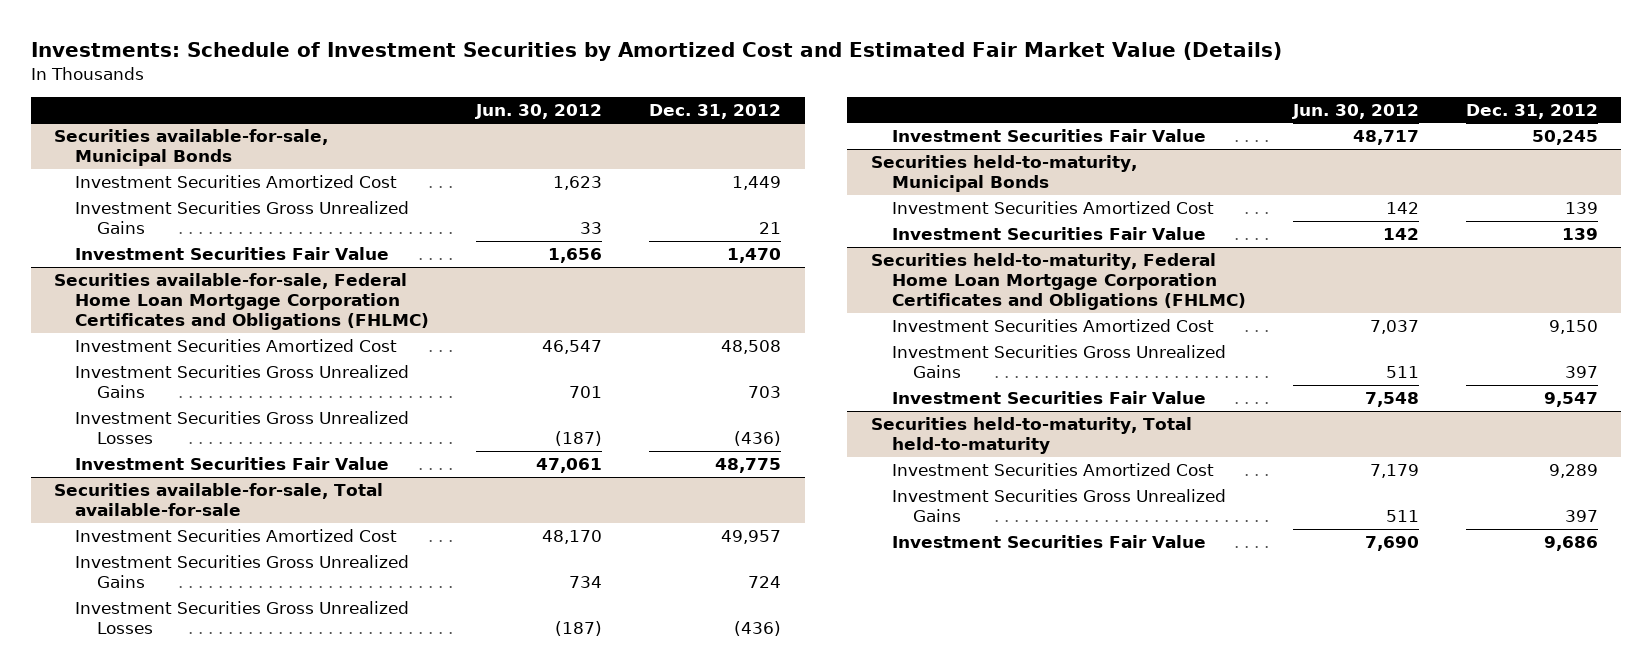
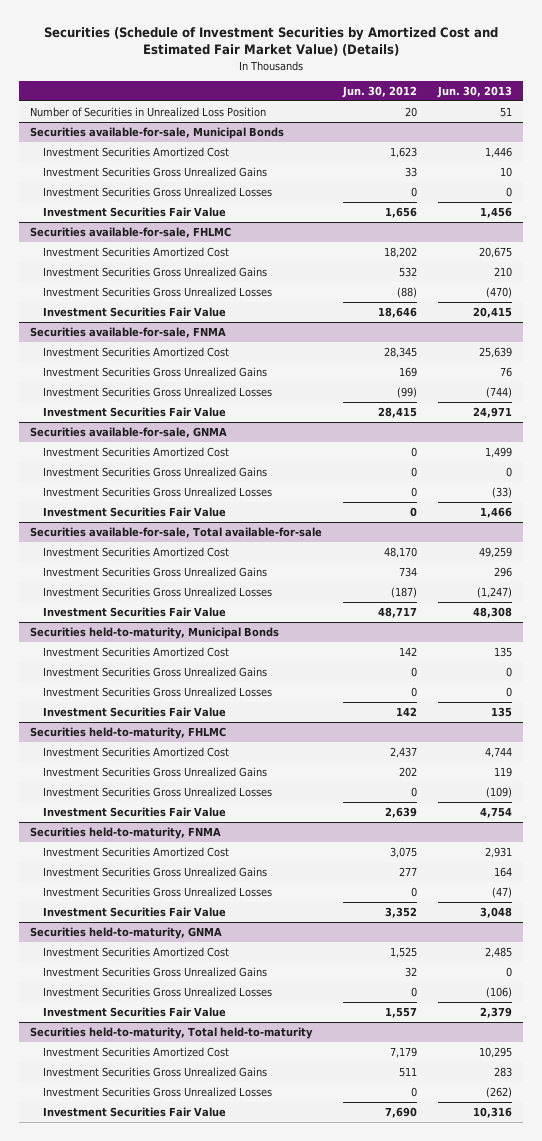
- Investments: Schedule of Investment Securities by Amortized Cost and Estimated Fair Market Value (Details)
+ Securities (Schedule of Investment Securities by Amortized Cost and Estimated Fair Market Value) (Details)
- | Jun. 30, 2012 | Dec. 31, 2012
+ | Jun. 30, 2012 | Jun. 30, 2013
+ Number of Securities in Unrealized Loss Position | 20 | 51
@ Securities available-for-sale, Municipal Bonds
+ Investment Securities Gross Unrealized Losses | 0 | 0
- Securities available-for-sale, Federal Home Loan Mortgage Corporation Certificates and Obligations (FHLMC)
- Investment Securities Amortized Cost | 46,547 | 48,508
- Investment Securities Gross Unrealized Gains | 701 | 703
- Investment Securities Gross Unrealized Losses | (187) | (436)
- Investment Securities Fair Value | 47,061 | 48,775
+ Securities available-for-sale, FHLMC
+ Investment Securities Amortized Cost | 18,202 | 20,675
+ Investment Securities Gross Unrealized Gains | 532 | 210
+ Investment Securities Gross Unrealized Losses | (88) | (470)
+ Investment Securities Fair Value | 18,646 | 20,415
+ Securities available-for-sale, FNMA
+ Investment Securities Amortized Cost | 28,345 | 25,639
+ Investment Securities Gross Unrealized Gains | 169 | 76
+ Investment Securities Gross Unrealized Losses | (99) | (744)
+ Investment Securities Fair Value | 28,415 | 24,971
+ Securities available-for-sale, GNMA
+ Investment Securities Amortized Cost | 0 | 1,499
+ Investment Securities Gross Unrealized Gains | 0 | 0
+ Investment Securities Gross Unrealized Losses | 0 | (33)
+ Investment Securities Fair Value | 0 | 1,466
@ Securities held-to-maturity, Municipal Bonds
+ Investment Securities Gross Unrealized Gains | 0 | 0
+ Investment Securities Gross Unrealized Losses | 0 | 0
- Securities held-to-maturity, Federal Home Loan Mortgage Corporation Certificates and Obligations (FHLMC)
- Investment Securities Amortized Cost | 7,037 | 9,150
- Investment Securities Gross Unrealized Gains | 511 | 397
- Investment Securities Fair Value | 7,548 | 9,547
+ Securities held-to-maturity, FHLMC
+ Investment Securities Amortized Cost | 2,437 | 4,744
+ Investment Securities Gross Unrealized Gains | 202 | 119
+ Investment Securities Gross Unrealized Losses | 0 | (109)
+ Investment Securities Fair Value | 2,639 | 4,754
+ Securities held-to-maturity, FNMA
+ Investment Securities Amortized Cost | 3,075 | 2,931
+ Investment Securities Gross Unrealized Gains | 277 | 164
+ Investment Securities Gross Unrealized Losses | 0 | (47)
+ Investment Securities Fair Value | 3,352 | 3,048
+ Securities held-to-maturity, GNMA
+ Investment Securities Amortized Cost | 1,525 | 2,485
+ Investment Securities Gross Unrealized Gains | 32 | 0
+ Investment Securities Gross Unrealized Losses | 0 | (106)
+ Investment Securities Fair Value | 1,557 | 2,379
@ Securities held-to-maturity, Total held-to-maturity
+ Investment Securities Gross Unrealized Losses | 0 | (262)

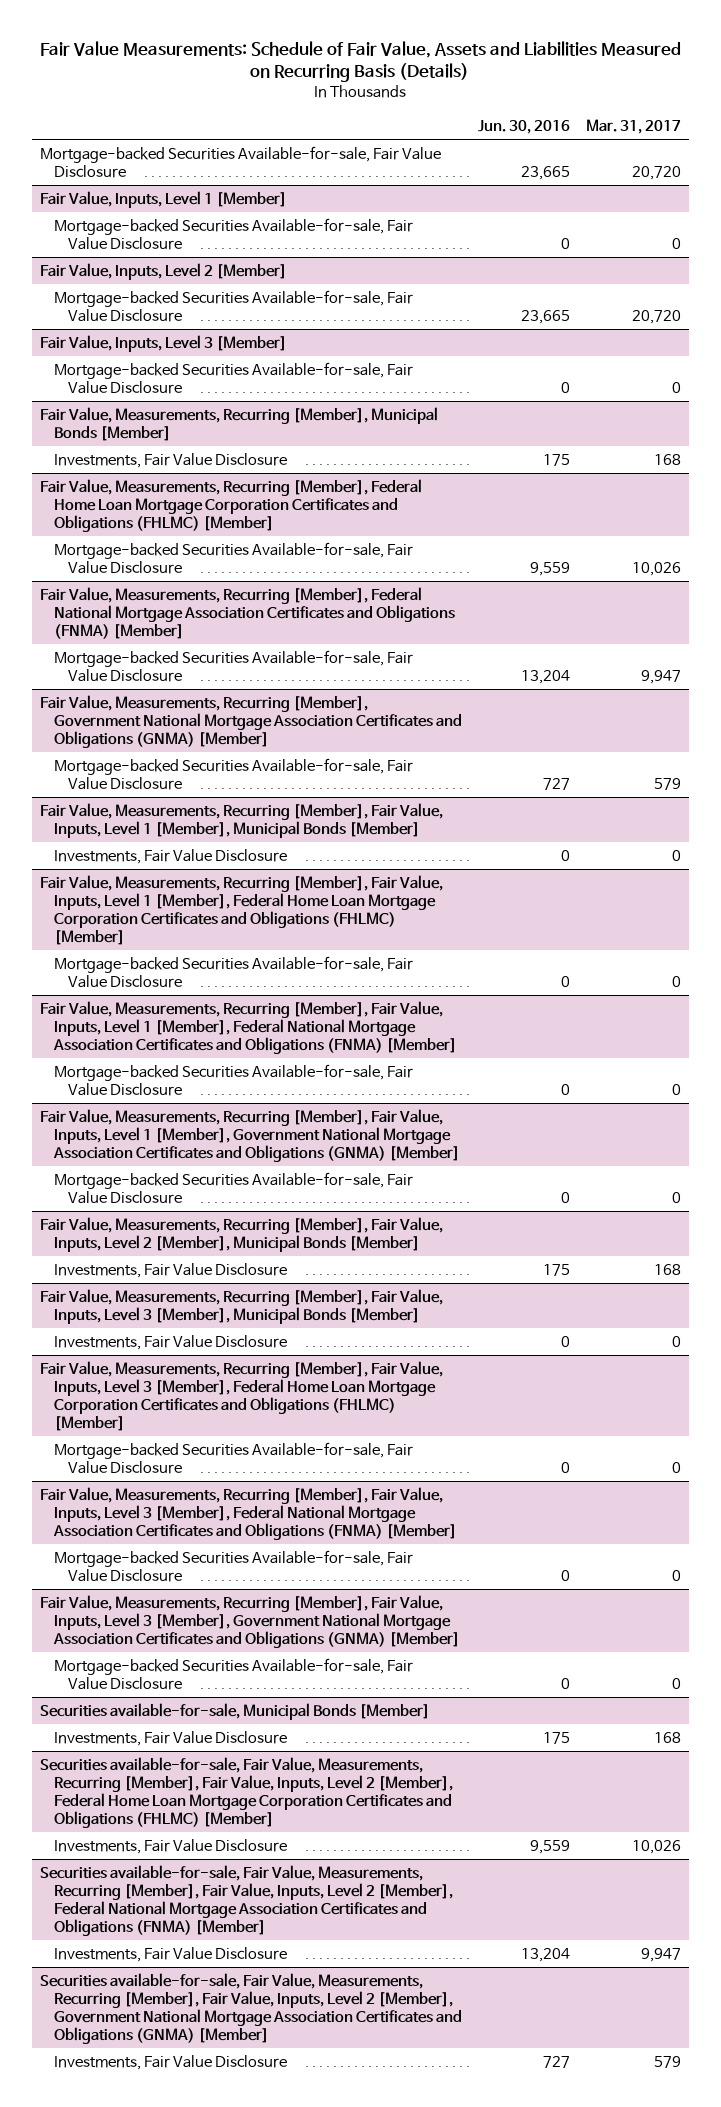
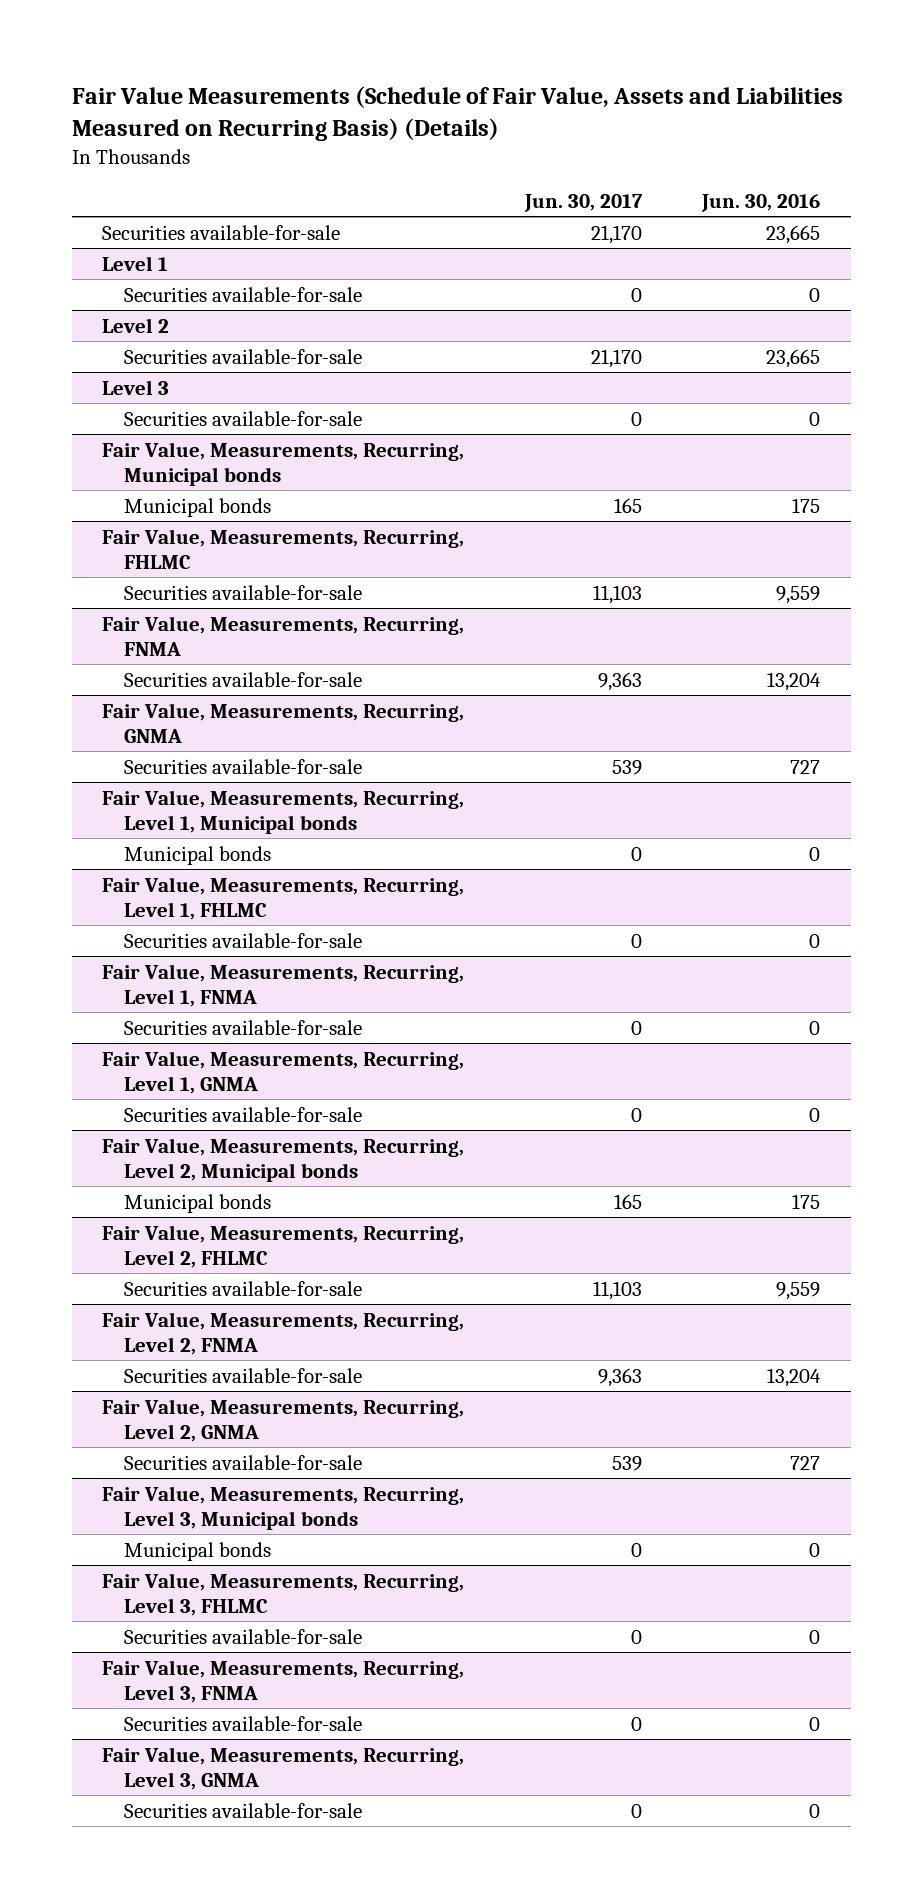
- Fair Value Measurements: Schedule of Fair Value, Assets and Liabilities Measured on Recurring Basis (Details)
+ Fair Value Measurements (Schedule of Fair Value, Assets and Liabilities Measured on Recurring Basis) (Details)
- | Jun. 30, 2016 | Mar. 31, 2017
+ | Jun. 30, 2017 | Jun. 30, 2016
- Mortgage-backed Securities Available-for-sale, Fair Value Disclosure | 23,665 | 20,720
- Fair Value, Inputs, Level 1 [Member]
- Mortgage-backed Securities Available-for-sale, Fair Value Disclosure | 0 | 0
- Fair Value, Inputs, Level 2 [Member]
- Mortgage-backed Securities Available-for-sale, Fair Value Disclosure | 23,665 | 20,720
- Fair Value, Inputs, Level 3 [Member]
- Mortgage-backed Securities Available-for-sale, Fair Value Disclosure | 0 | 0
- Fair Value, Measurements, Recurring [Member], Municipal Bonds [Member]
- Investments, Fair Value Disclosure | 175 | 168
- Fair Value, Measurements, Recurring [Member], Federal Home Loan Mortgage Corporation Certificates and Obligations (FHLMC) [Member]
- Mortgage-backed Securities Available-for-sale, Fair Value Disclosure | 9,559 | 10,026
- Fair Value, Measurements, Recurring [Member], Federal National Mortgage Association Certificates and Obligations (FNMA) [Member]
- Mortgage-backed Securities Available-for-sale, Fair Value Disclosure | 13,204 | 9,947
- Fair Value, Measurements, Recurring [Member], Government National Mortgage Association Certificates and Obligations (GNMA) [Member]
- Mortgage-backed Securities Available-for-sale, Fair Value Disclosure | 727 | 579
- Fair Value, Measurements, Recurring [Member], Fair Value, Inputs, Level 1 [Member], Municipal Bonds [Member]
- Investments, Fair Value Disclosure | 0 | 0
- Fair Value, Measurements, Recurring [Member], Fair Value, Inputs, Level 1 [Member], Federal Home Loan Mortgage Corporation Certificates and Obligations (FHLMC) [Member]
- Mortgage-backed Securities Available-for-sale, Fair Value Disclosure | 0 | 0
- Fair Value, Measurements, Recurring [Member], Fair Value, Inputs, Level 1 [Member], Federal National Mortgage Association Certificates and Obligations (FNMA) [Member]
- Mortgage-backed Securities Available-for-sale, Fair Value Disclosure | 0 | 0
- Fair Value, Measurements, Recurring [Member], Fair Value, Inputs, Level 1 [Member], Government National Mortgage Association Certificates and Obligations (GNMA) [Member]
- Mortgage-backed Securities Available-for-sale, Fair Value Disclosure | 0 | 0
- Fair Value, Measurements, Recurring [Member], Fair Value, Inputs, Level 2 [Member], Municipal Bonds [Member]
- Investments, Fair Value Disclosure | 175 | 168
- Fair Value, Measurements, Recurring [Member], Fair Value, Inputs, Level 3 [Member], Municipal Bonds [Member]
- Investments, Fair Value Disclosure | 0 | 0
- Fair Value, Measurements, Recurring [Member], Fair Value, Inputs, Level 3 [Member], Federal Home Loan Mortgage Corporation Certificates and Obligations (FHLMC) [Member]
- Mortgage-backed Securities Available-for-sale, Fair Value Disclosure | 0 | 0
- Fair Value, Measurements, Recurring [Member], Fair Value, Inputs, Level 3 [Member], Federal National Mortgage Association Certificates and Obligations (FNMA) [Member]
- Mortgage-backed Securities Available-for-sale, Fair Value Disclosure | 0 | 0
- Fair Value, Measurements, Recurring [Member], Fair Value, Inputs, Level 3 [Member], Government National Mortgage Association Certificates and Obligations (GNMA) [Member]
- Mortgage-backed Securities Available-for-sale, Fair Value Disclosure | 0 | 0
- Securities available-for-sale, Municipal Bonds [Member]
- Investments, Fair Value Disclosure | 175 | 168
- Securities available-for-sale, Fair Value, Measurements, Recurring [Member], Fair Value, Inputs, Level 2 [Member], Federal Home Loan Mortgage Corporation Certificates and Obligations (FHLMC) [Member]
- Investments, Fair Value Disclosure | 9,559 | 10,026
- Securities available-for-sale, Fair Value, Measurements, Recurring [Member], Fair Value, Inputs, Level 2 [Member], Federal National Mortgage Association Certificates and Obligations (FNMA) [Member]
- Investments, Fair Value Disclosure | 13,204 | 9,947
- Securities available-for-sale, Fair Value, Measurements, Recurring [Member], Fair Value, Inputs, Level 2 [Member], Government National Mortgage Association Certificates and Obligations (GNMA) [Member]
- Investments, Fair Value Disclosure | 727 | 579
+ Securities available-for-sale | 21,170 | 23,665
+ Level 1
+ Securities available-for-sale | 0 | 0
+ Level 2
+ Securities available-for-sale | 21,170 | 23,665
+ Level 3
+ Securities available-for-sale | 0 | 0
+ Fair Value, Measurements, Recurring, Municipal bonds
+ Municipal bonds | 165 | 175
+ Fair Value, Measurements, Recurring, FHLMC
+ Securities available-for-sale | 11,103 | 9,559
+ Fair Value, Measurements, Recurring, FNMA
+ Securities available-for-sale | 9,363 | 13,204
+ Fair Value, Measurements, Recurring, GNMA
+ Securities available-for-sale | 539 | 727
+ Fair Value, Measurements, Recurring, Level 1, Municipal bonds
+ Municipal bonds | 0 | 0
+ Fair Value, Measurements, Recurring, Level 1, FHLMC
+ Securities available-for-sale | 0 | 0
+ Fair Value, Measurements, Recurring, Level 1, FNMA
+ Securities available-for-sale | 0 | 0
+ Fair Value, Measurements, Recurring, Level 1, GNMA
+ Securities available-for-sale | 0 | 0
+ Fair Value, Measurements, Recurring, Level 2, Municipal bonds
+ Municipal bonds | 165 | 175
+ Fair Value, Measurements, Recurring, Level 2, FHLMC
+ Securities available-for-sale | 11,103 | 9,559
+ Fair Value, Measurements, Recurring, Level 2, FNMA
+ Securities available-for-sale | 9,363 | 13,204
+ Fair Value, Measurements, Recurring, Level 2, GNMA
+ Securities available-for-sale | 539 | 727
+ Fair Value, Measurements, Recurring, Level 3, Municipal bonds
+ Municipal bonds | 0 | 0
+ Fair Value, Measurements, Recurring, Level 3, FHLMC
+ Securities available-for-sale | 0 | 0
+ Fair Value, Measurements, Recurring, Level 3, FNMA
+ Securities available-for-sale | 0 | 0
+ Fair Value, Measurements, Recurring, Level 3, GNMA
+ Securities available-for-sale | 0 | 0

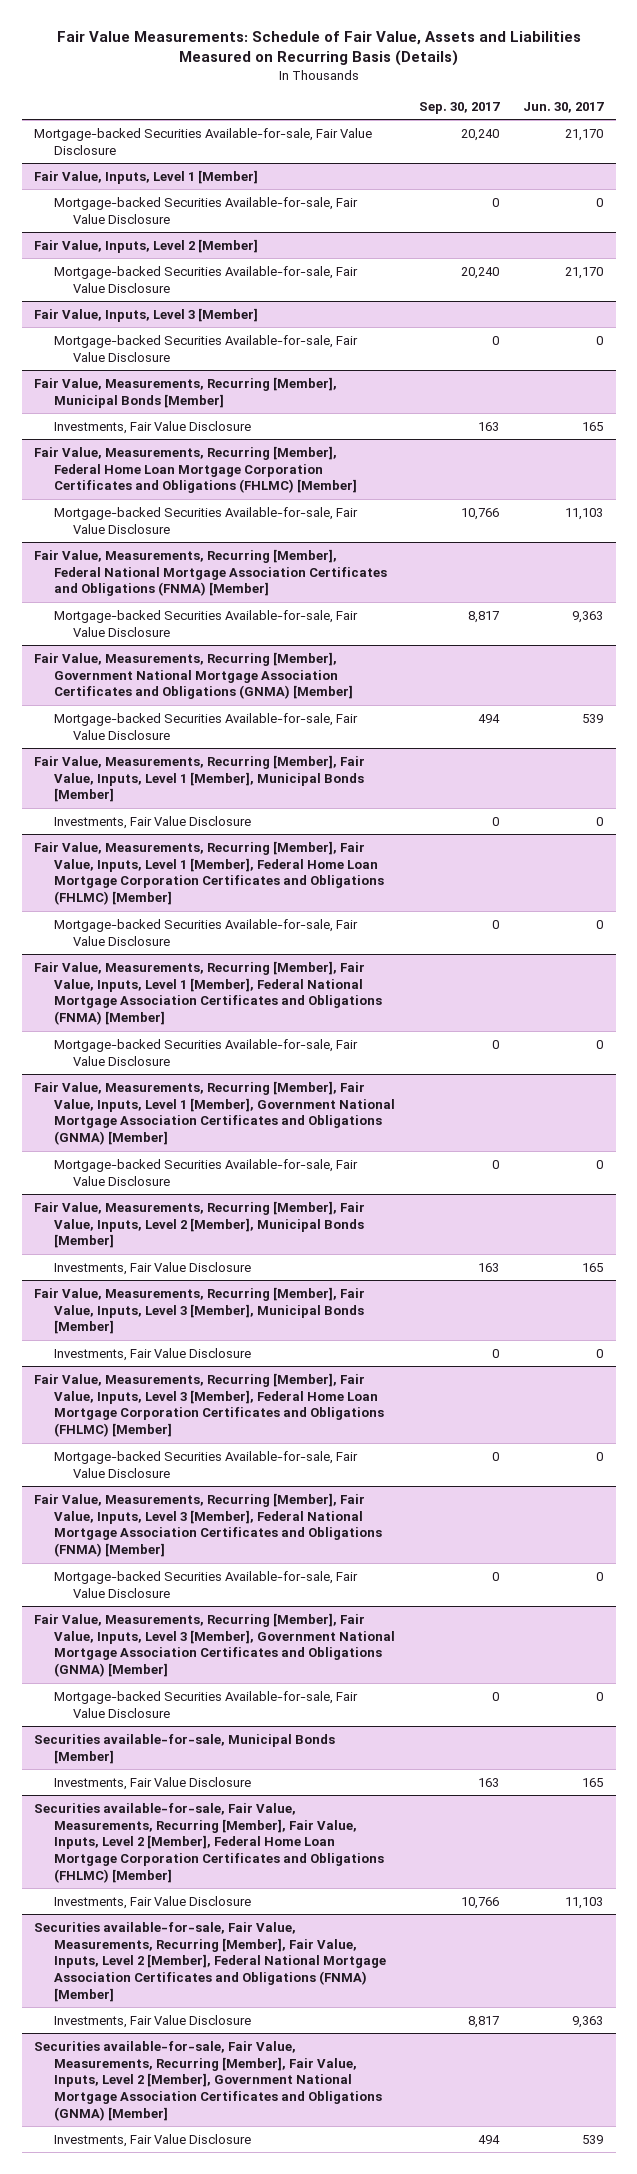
- Fair Value Measurements (Schedule of Fair Value, Assets and Liabilities Measured on Recurring Basis) (Details)
+ Fair Value Measurements: Schedule of Fair Value, Assets and Liabilities Measured on Recurring Basis (Details)
- | Jun. 30, 2017 | Jun. 30, 2016
+ | Sep. 30, 2017 | Jun. 30, 2017
- Securities available-for-sale | 21,170 | 23,665
- Level 1
- Securities available-for-sale | 0 | 0
- Level 2
- Securities available-for-sale | 21,170 | 23,665
- Level 3
- Securities available-for-sale | 0 | 0
- Fair Value, Measurements, Recurring, Municipal bonds
- Municipal bonds | 165 | 175
- Fair Value, Measurements, Recurring, FHLMC
- Securities available-for-sale | 11,103 | 9,559
- Fair Value, Measurements, Recurring, FNMA
- Securities available-for-sale | 9,363 | 13,204
- Fair Value, Measurements, Recurring, GNMA
- Securities available-for-sale | 539 | 727
- Fair Value, Measurements, Recurring, Level 1, Municipal bonds
- Municipal bonds | 0 | 0
- Fair Value, Measurements, Recurring, Level 1, FHLMC
- Securities available-for-sale | 0 | 0
- Fair Value, Measurements, Recurring, Level 1, FNMA
- Securities available-for-sale | 0 | 0
- Fair Value, Measurements, Recurring, Level 1, GNMA
- Securities available-for-sale | 0 | 0
- Fair Value, Measurements, Recurring, Level 2, Municipal bonds
- Municipal bonds | 165 | 175
- Fair Value, Measurements, Recurring, Level 2, FHLMC
- Securities available-for-sale | 11,103 | 9,559
- Fair Value, Measurements, Recurring, Level 2, FNMA
- Securities available-for-sale | 9,363 | 13,204
- Fair Value, Measurements, Recurring, Level 2, GNMA
- Securities available-for-sale | 539 | 727
- Fair Value, Measurements, Recurring, Level 3, Municipal bonds
- Municipal bonds | 0 | 0
- Fair Value, Measurements, Recurring, Level 3, FHLMC
- Securities available-for-sale | 0 | 0
- Fair Value, Measurements, Recurring, Level 3, FNMA
- Securities available-for-sale | 0 | 0
- Fair Value, Measurements, Recurring, Level 3, GNMA
- Securities available-for-sale | 0 | 0
+ Mortgage-backed Securities Available-for-sale, Fair Value Disclosure | 20,240 | 21,170
+ Fair Value, Inputs, Level 1 [Member]
+ Mortgage-backed Securities Available-for-sale, Fair Value Disclosure | 0 | 0
+ Fair Value, Inputs, Level 2 [Member]
+ Mortgage-backed Securities Available-for-sale, Fair Value Disclosure | 20,240 | 21,170
+ Fair Value, Inputs, Level 3 [Member]
+ Mortgage-backed Securities Available-for-sale, Fair Value Disclosure | 0 | 0
+ Fair Value, Measurements, Recurring [Member], Municipal Bonds [Member]
+ Investments, Fair Value Disclosure | 163 | 165
+ Fair Value, Measurements, Recurring [Member], Federal Home Loan Mortgage Corporation Certificates and Obligations (FHLMC) [Member]
+ Mortgage-backed Securities Available-for-sale, Fair Value Disclosure | 10,766 | 11,103
+ Fair Value, Measurements, Recurring [Member], Federal National Mortgage Association Certificates and Obligations (FNMA) [Member]
+ Mortgage-backed Securities Available-for-sale, Fair Value Disclosure | 8,817 | 9,363
+ Fair Value, Measurements, Recurring [Member], Government National Mortgage Association Certificates and Obligations (GNMA) [Member]
+ Mortgage-backed Securities Available-for-sale, Fair Value Disclosure | 494 | 539
+ Fair Value, Measurements, Recurring [Member], Fair Value, Inputs, Level 1 [Member], Municipal Bonds [Member]
+ Investments, Fair Value Disclosure | 0 | 0
+ Fair Value, Measurements, Recurring [Member], Fair Value, Inputs, Level 1 [Member], Federal Home Loan Mortgage Corporation Certificates and Obligations (FHLMC) [Member]
+ Mortgage-backed Securities Available-for-sale, Fair Value Disclosure | 0 | 0
+ Fair Value, Measurements, Recurring [Member], Fair Value, Inputs, Level 1 [Member], Federal National Mortgage Association Certificates and Obligations (FNMA) [Member]
+ Mortgage-backed Securities Available-for-sale, Fair Value Disclosure | 0 | 0
+ Fair Value, Measurements, Recurring [Member], Fair Value, Inputs, Level 1 [Member], Government National Mortgage Association Certificates and Obligations (GNMA) [Member]
+ Mortgage-backed Securities Available-for-sale, Fair Value Disclosure | 0 | 0
+ Fair Value, Measurements, Recurring [Member], Fair Value, Inputs, Level 2 [Member], Municipal Bonds [Member]
+ Investments, Fair Value Disclosure | 163 | 165
+ Fair Value, Measurements, Recurring [Member], Fair Value, Inputs, Level 3 [Member], Municipal Bonds [Member]
+ Investments, Fair Value Disclosure | 0 | 0
+ Fair Value, Measurements, Recurring [Member], Fair Value, Inputs, Level 3 [Member], Federal Home Loan Mortgage Corporation Certificates and Obligations (FHLMC) [Member]
+ Mortgage-backed Securities Available-for-sale, Fair Value Disclosure | 0 | 0
+ Fair Value, Measurements, Recurring [Member], Fair Value, Inputs, Level 3 [Member], Federal National Mortgage Association Certificates and Obligations (FNMA) [Member]
+ Mortgage-backed Securities Available-for-sale, Fair Value Disclosure | 0 | 0
+ Fair Value, Measurements, Recurring [Member], Fair Value, Inputs, Level 3 [Member], Government National Mortgage Association Certificates and Obligations (GNMA) [Member]
+ Mortgage-backed Securities Available-for-sale, Fair Value Disclosure | 0 | 0
+ Securities available-for-sale, Municipal Bonds [Member]
+ Investments, Fair Value Disclosure | 163 | 165
+ Securities available-for-sale, Fair Value, Measurements, Recurring [Member], Fair Value, Inputs, Level 2 [Member], Federal Home Loan Mortgage Corporation Certificates and Obligations (FHLMC) [Member]
+ Investments, Fair Value Disclosure | 10,766 | 11,103
+ Securities available-for-sale, Fair Value, Measurements, Recurring [Member], Fair Value, Inputs, Level 2 [Member], Federal National Mortgage Association Certificates and Obligations (FNMA) [Member]
+ Investments, Fair Value Disclosure | 8,817 | 9,363
+ Securities available-for-sale, Fair Value, Measurements, Recurring [Member], Fair Value, Inputs, Level 2 [Member], Government National Mortgage Association Certificates and Obligations (GNMA) [Member]
+ Investments, Fair Value Disclosure | 494 | 539

